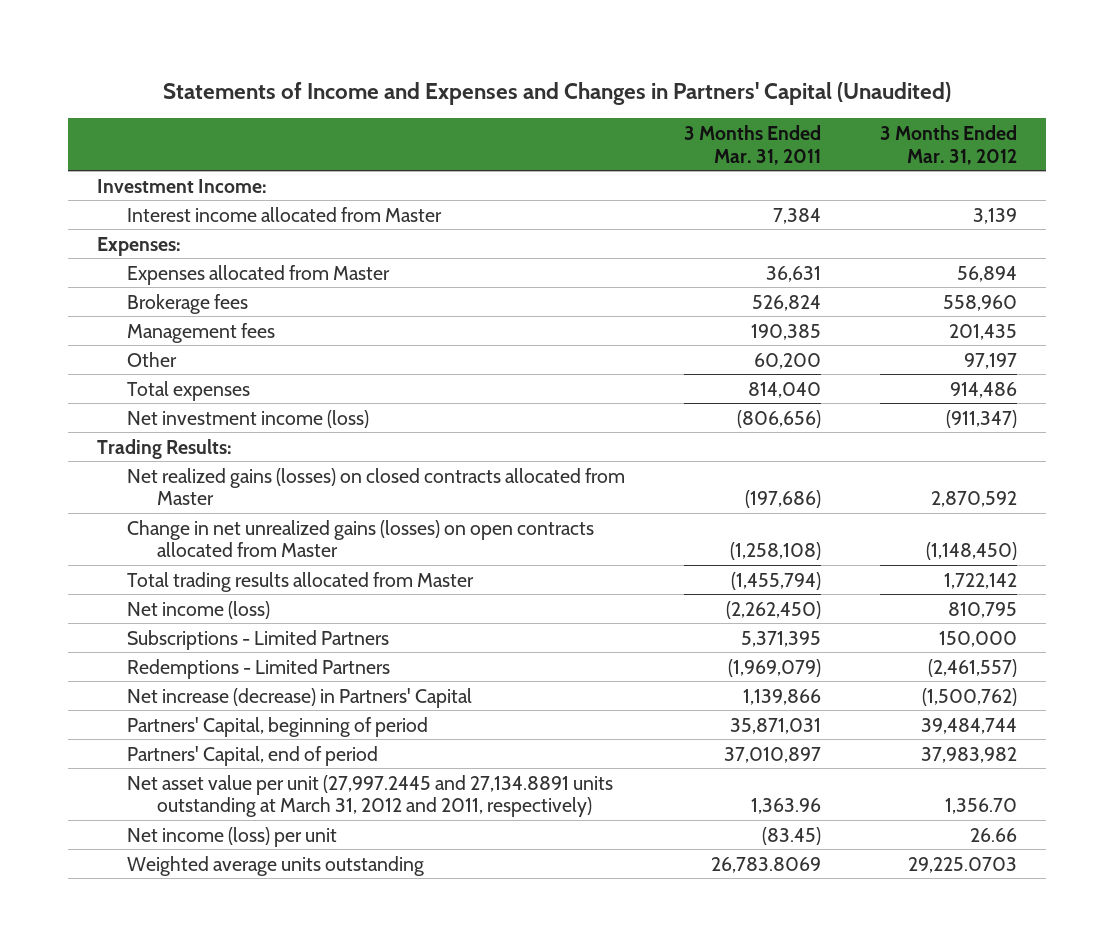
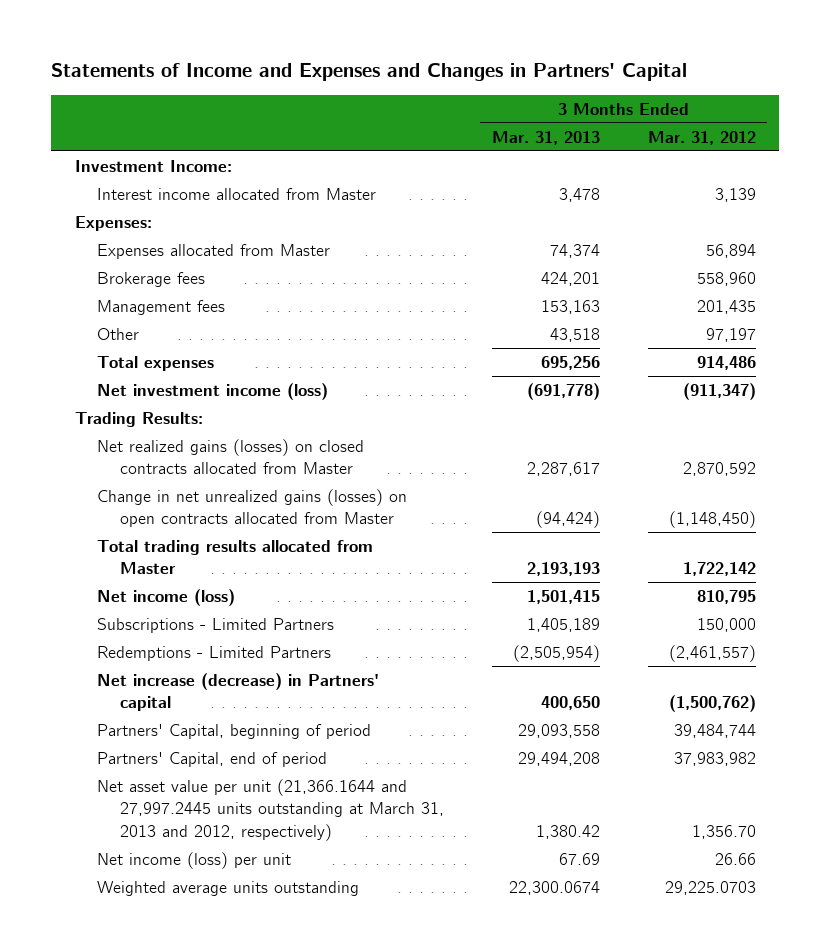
- Statements of Income and Expenses and Changes in Partners' Capital (Unaudited)
+ Statements of Income and Expenses and Changes in Partners' Capital
- | 3 Months Ended Mar. 31, 2011 | 3 Months Ended Mar. 31, 2012
+ | 3 Months Ended Mar. 31, 2013 | 3 Months Ended Mar. 31, 2012
- Net increase (decrease) in Partners' Capital | 1,139,866 | (1,500,762)
+ Net increase (decrease) in Partners' capital | 400,650 | (1,500,762)
- Net asset value per unit (27,997.2445 and 27,134.8891 units outstanding at March 31, 2012 and 2011, respectively) | 1,363.96 | 1,356.70
+ Net asset value per unit (21,366.1644 and 27,997.2445 units outstanding at March 31, 2013 and 2012, respectively) | 1,380.42 | 1,356.70

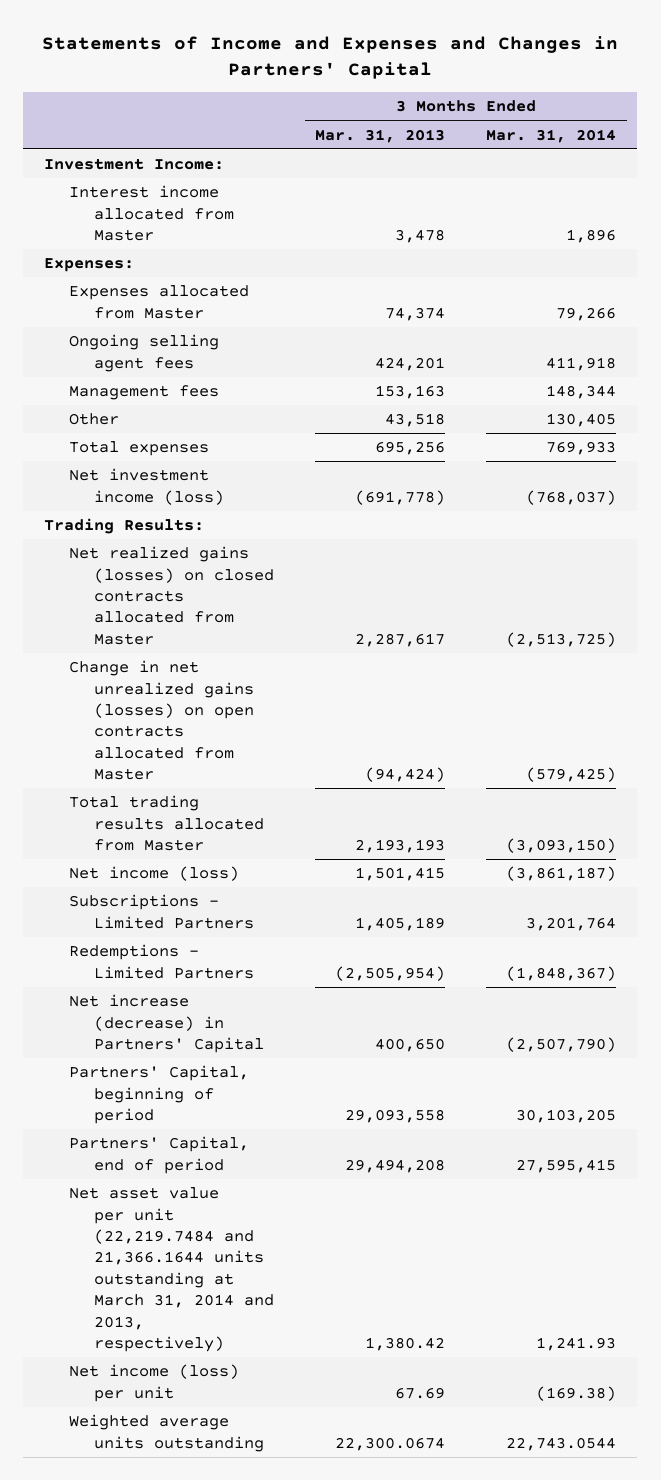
- | 3 Months Ended Mar. 31, 2013 | 3 Months Ended Mar. 31, 2012
+ | 3 Months Ended Mar. 31, 2013 | 3 Months Ended Mar. 31, 2014
- Brokerage fees | 424,201 | 558,960
+ Ongoing selling agent fees | 424,201 | 411,918
- Net increase (decrease) in Partners' capital | 400,650 | (1,500,762)
+ Net increase (decrease) in Partners' Capital | 400,650 | (2,507,790)
- Net asset value per unit (21,366.1644 and 27,997.2445 units outstanding at March 31, 2013 and 2012, respectively) | 1,380.42 | 1,356.70
+ Net asset value per unit (22,219.7484 and 21,366.1644 units outstanding at March 31, 2014 and 2013, respectively) | 1,380.42 | 1,241.93

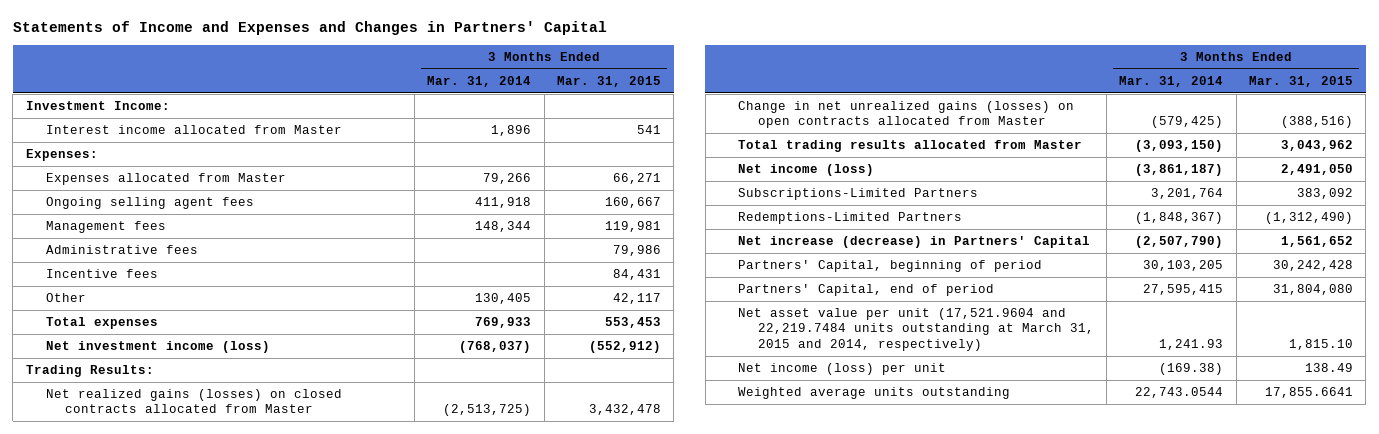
- | 3 Months Ended Mar. 31, 2013 | 3 Months Ended Mar. 31, 2014
+ | 3 Months Ended Mar. 31, 2014 | 3 Months Ended Mar. 31, 2015
+ Administrative fees | | 79,986
+ Incentive fees | | 84,431
- Subscriptions - Limited Partners | 1,405,189 | 3,201,764
- Redemptions - Limited Partners | (2,505,954) | (1,848,367)
+ Subscriptions-Limited Partners | 3,201,764 | 383,092
+ Redemptions-Limited Partners | (1,848,367) | (1,312,490)
- Net asset value per unit (22,219.7484 and 21,366.1644 units outstanding at March 31, 2014 and 2013, respectively) | 1,380.42 | 1,241.93
+ Net asset value per unit (17,521.9604 and 22,219.7484 units outstanding at March 31, 2015 and 2014, respectively) | 1,241.93 | 1,815.10

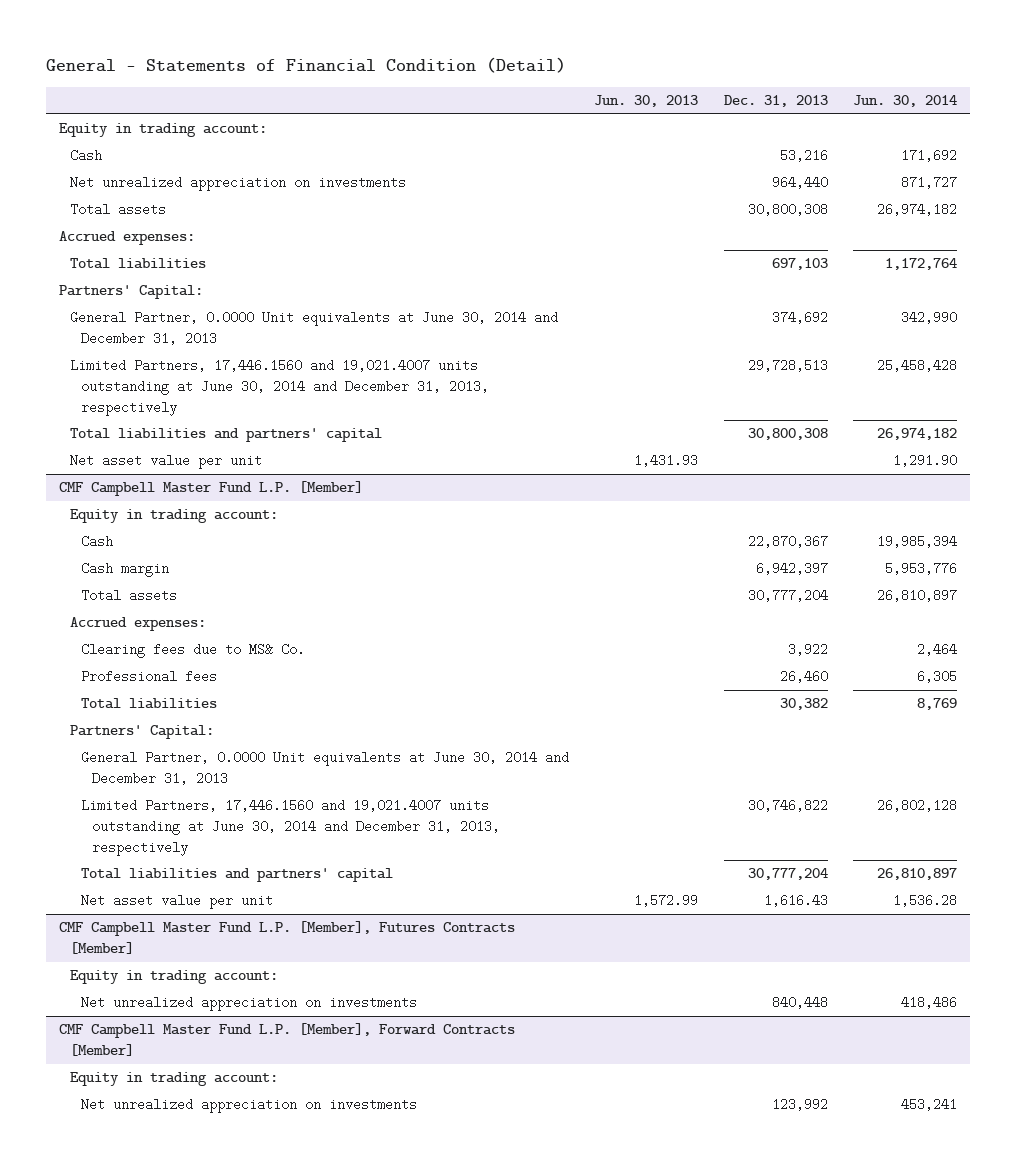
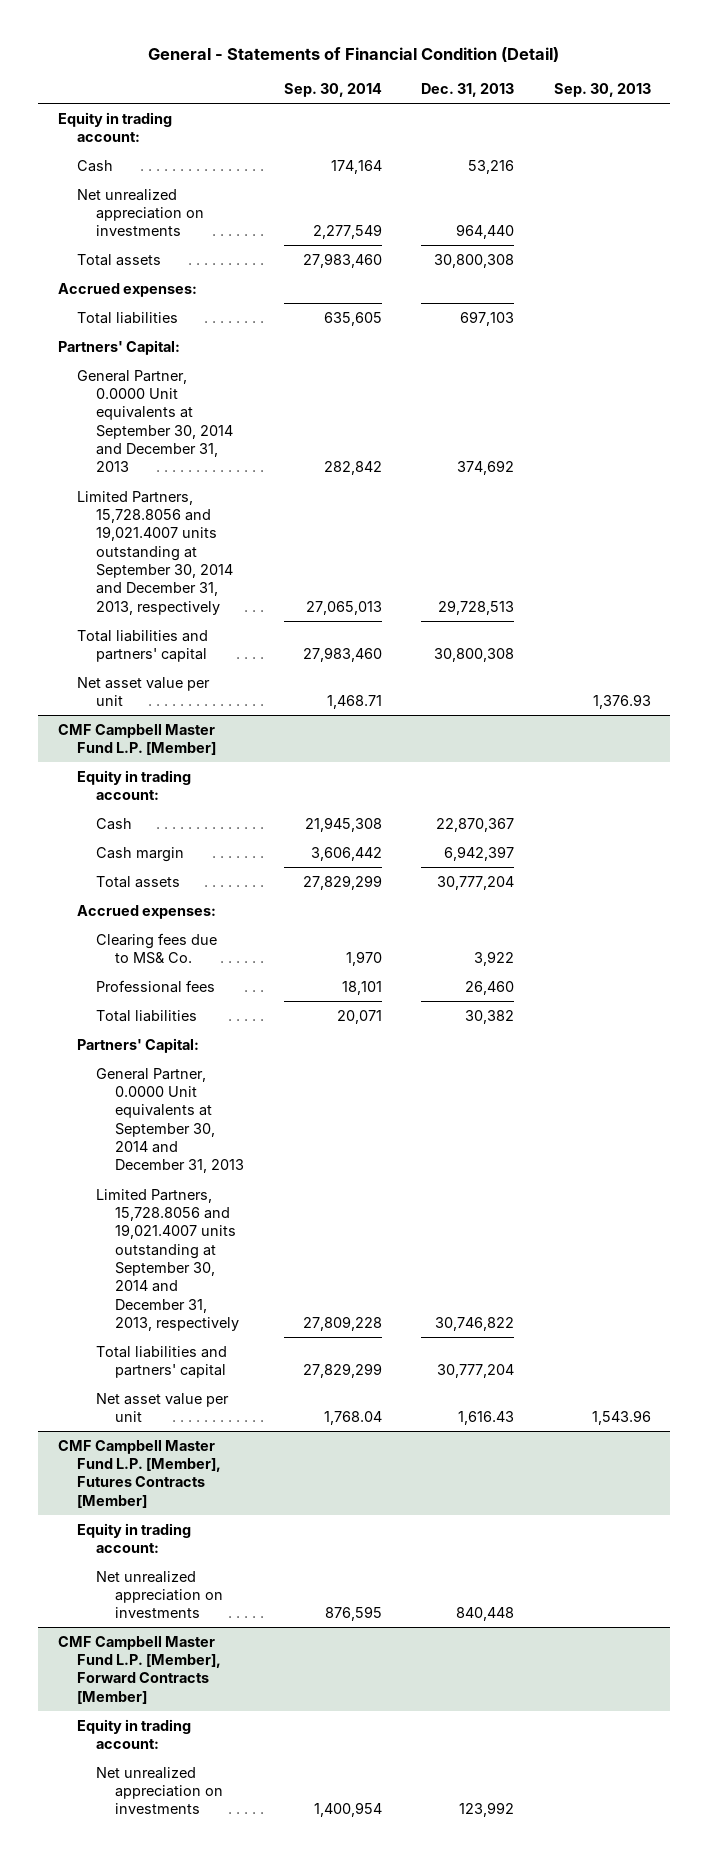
- | Jun. 30, 2013 | Dec. 31, 2013 | Jun. 30, 2014
+ | Sep. 30, 2014 | Dec. 31, 2013 | Sep. 30, 2013
- General Partner, 0.0000 Unit equivalents at June 30, 2014 and December 31, 2013 | | 374,692 | 342,990
- Limited Partners, 17,446.1560 and 19,021.4007 units outstanding at June 30, 2014 and December 31, 2013, respectively | | 29,728,513 | 25,458,428
+ General Partner, 0.0000 Unit equivalents at September 30, 2014 and December 31, 2013 | 282,842 | 374,692 |
+ Limited Partners, 15,728.8056 and 19,021.4007 units outstanding at September 30, 2014 and December 31, 2013, respectively | 27,065,013 | 29,728,513 |
@ CMF Campbell Master Fund L.P. [Member]
- General Partner, 0.0000 Unit equivalents at June 30, 2014 and December 31, 2013
- Limited Partners, 17,446.1560 and 19,021.4007 units outstanding at June 30, 2014 and December 31, 2013, respectively | | 30,746,822 | 26,802,128
+ General Partner, 0.0000 Unit equivalents at September 30, 2014 and December 31, 2013
+ Limited Partners, 15,728.8056 and 19,021.4007 units outstanding at September 30, 2014 and December 31, 2013, respectively | 27,809,228 | 30,746,822 |

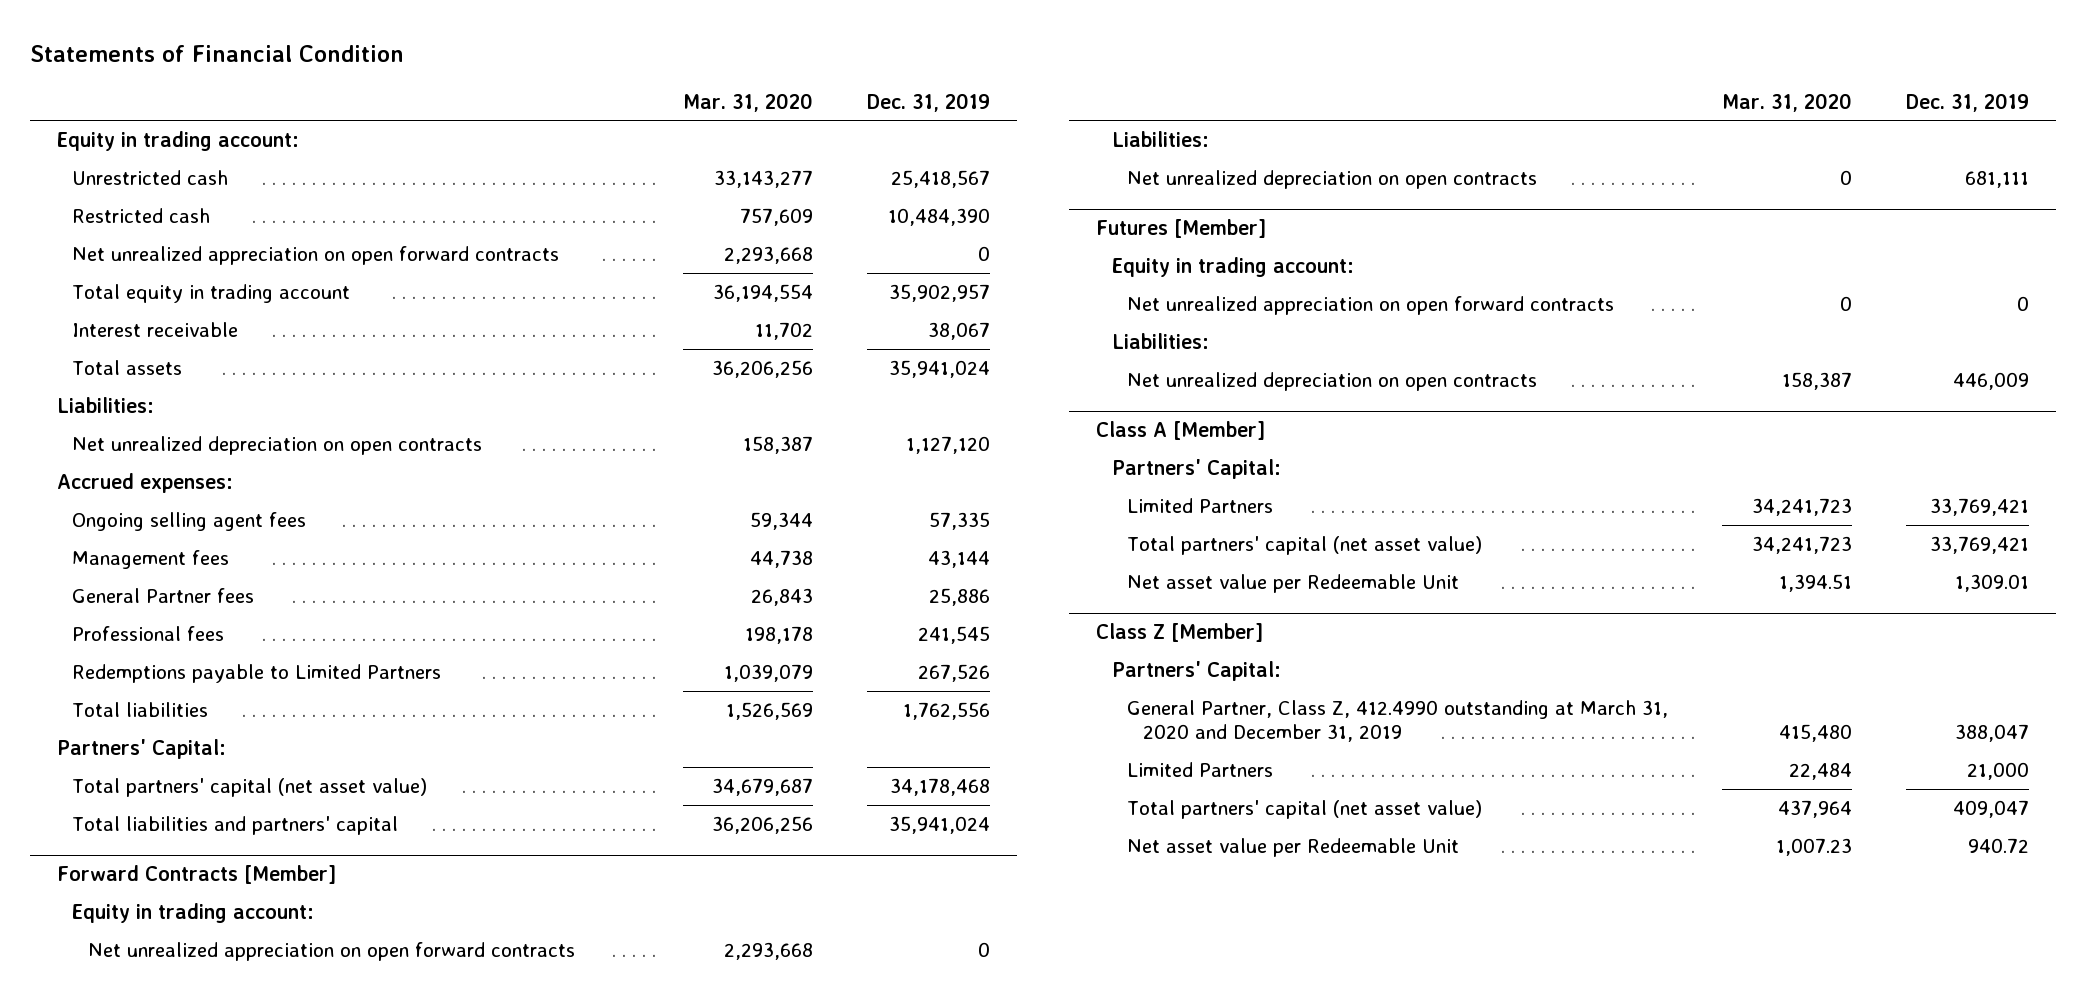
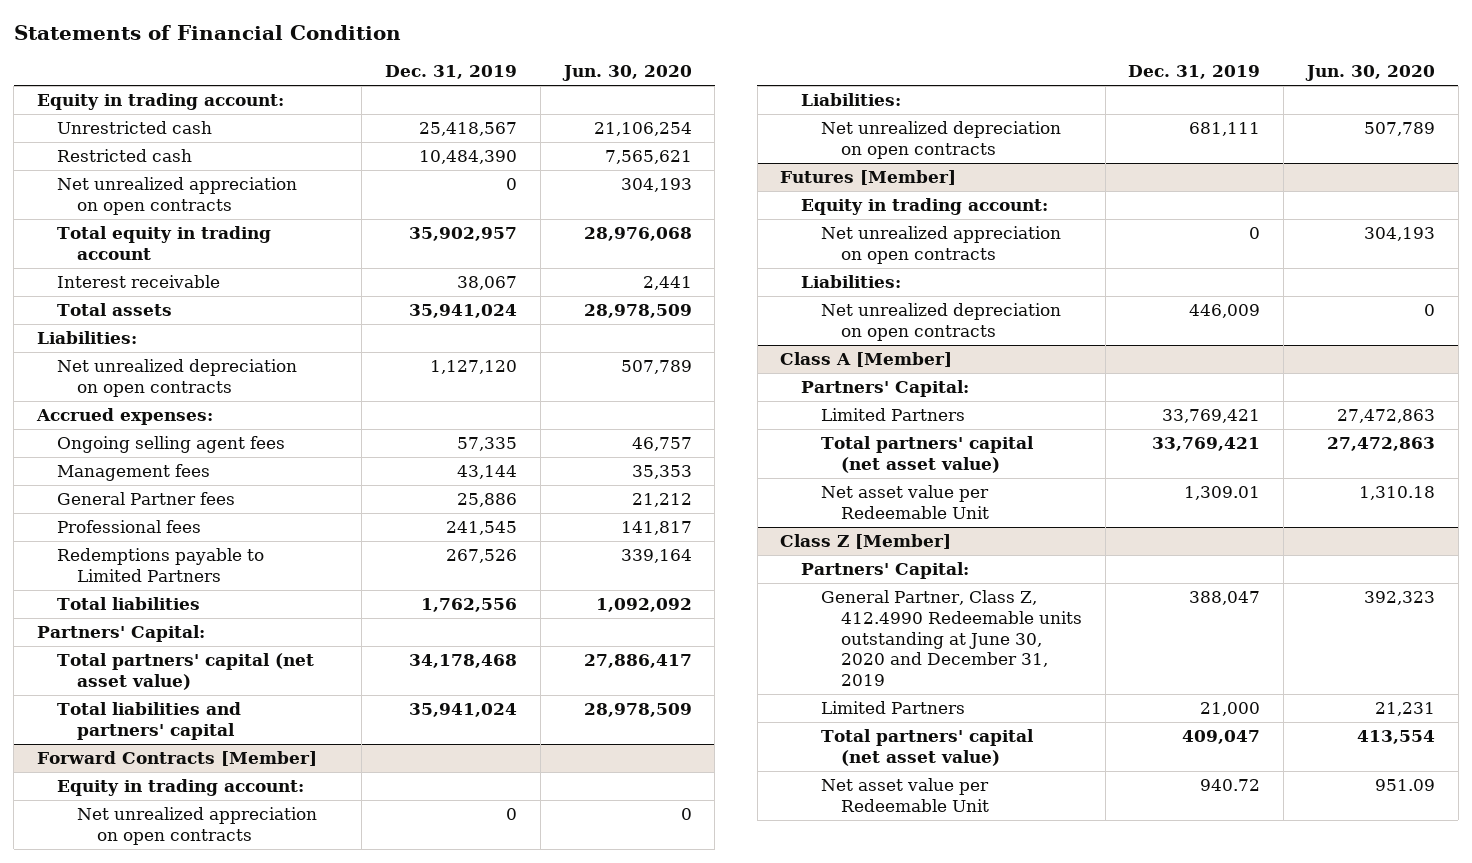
- | Mar. 31, 2020 | Dec. 31, 2019
+ | Dec. 31, 2019 | Jun. 30, 2020
- Net unrealized appreciation on open forward contracts | 2,293,668 | 0
+ Net unrealized appreciation on open contracts | 0 | 304,193
@ Forward Contracts [Member]
- Net unrealized appreciation on open forward contracts | 2,293,668 | 0
+ Net unrealized appreciation on open contracts | 0 | 0
@ Futures [Member]
- Net unrealized appreciation on open forward contracts | 0 | 0
+ Net unrealized appreciation on open contracts | 0 | 304,193
@ Class Z [Member]
- General Partner, Class Z, 412.4990 outstanding at March 31, 2020 and December 31, 2019 | 415,480 | 388,047
+ General Partner, Class Z, 412.4990 Redeemable units outstanding at June 30, 2020 and December 31, 2019 | 388,047 | 392,323

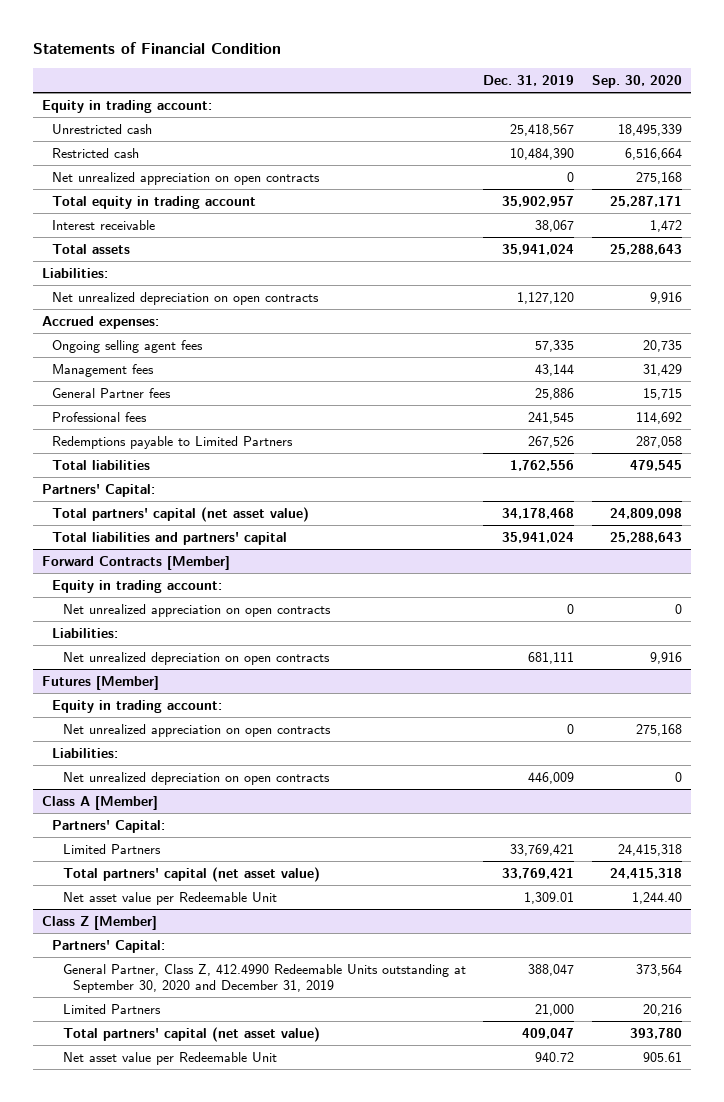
- | Dec. 31, 2019 | Jun. 30, 2020
+ | Dec. 31, 2019 | Sep. 30, 2020
@ Class Z [Member]
- General Partner, Class Z, 412.4990 Redeemable units outstanding at June 30, 2020 and December 31, 2019 | 388,047 | 392,323
+ General Partner, Class Z, 412.4990 Redeemable Units outstanding at September 30, 2020 and December 31, 2019 | 388,047 | 373,564

